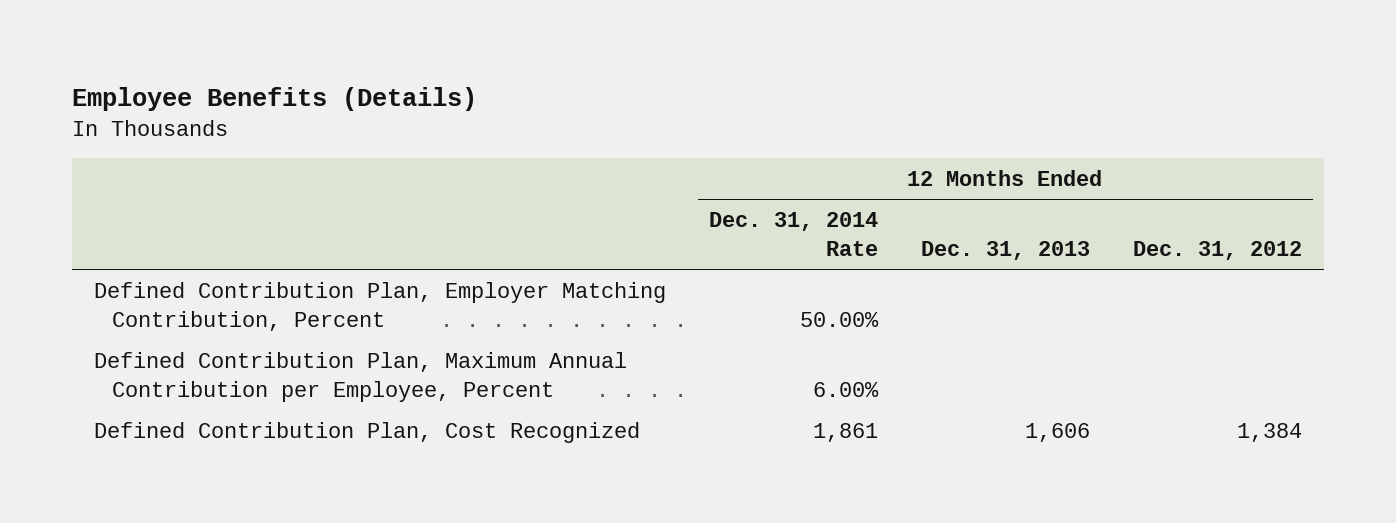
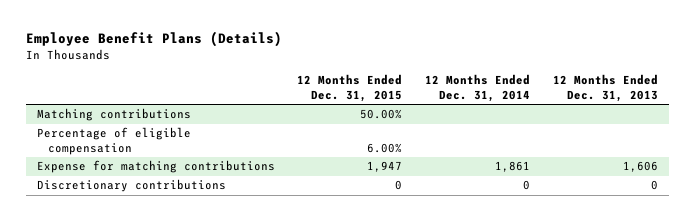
- Employee Benefits (Details)
+ Employee Benefit Plans (Details)
- | 12 Months Ended Dec. 31, 2014 Rate | 12 Months Ended Dec. 31, 2013 | 12 Months Ended Dec. 31, 2012
+ | 12 Months Ended Dec. 31, 2015 | 12 Months Ended Dec. 31, 2014 | 12 Months Ended Dec. 31, 2013
- Defined Contribution Plan, Employer Matching Contribution, Percent | 50.00% | |
- Defined Contribution Plan, Maximum Annual Contribution per Employee, Percent | 6.00% | |
- Defined Contribution Plan, Cost Recognized | 1,861 | 1,606 | 1,384
+ Matching contributions | 50.00% | |
+ Percentage of eligible compensation | 6.00% | |
+ Expense for matching contributions | 1,947 | 1,861 | 1,606
+ Discretionary contributions | 0 | 0 | 0

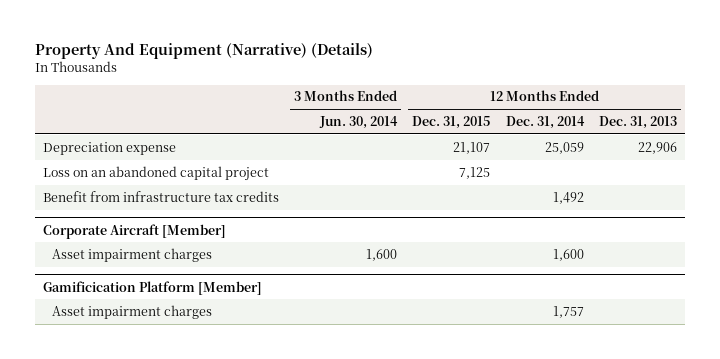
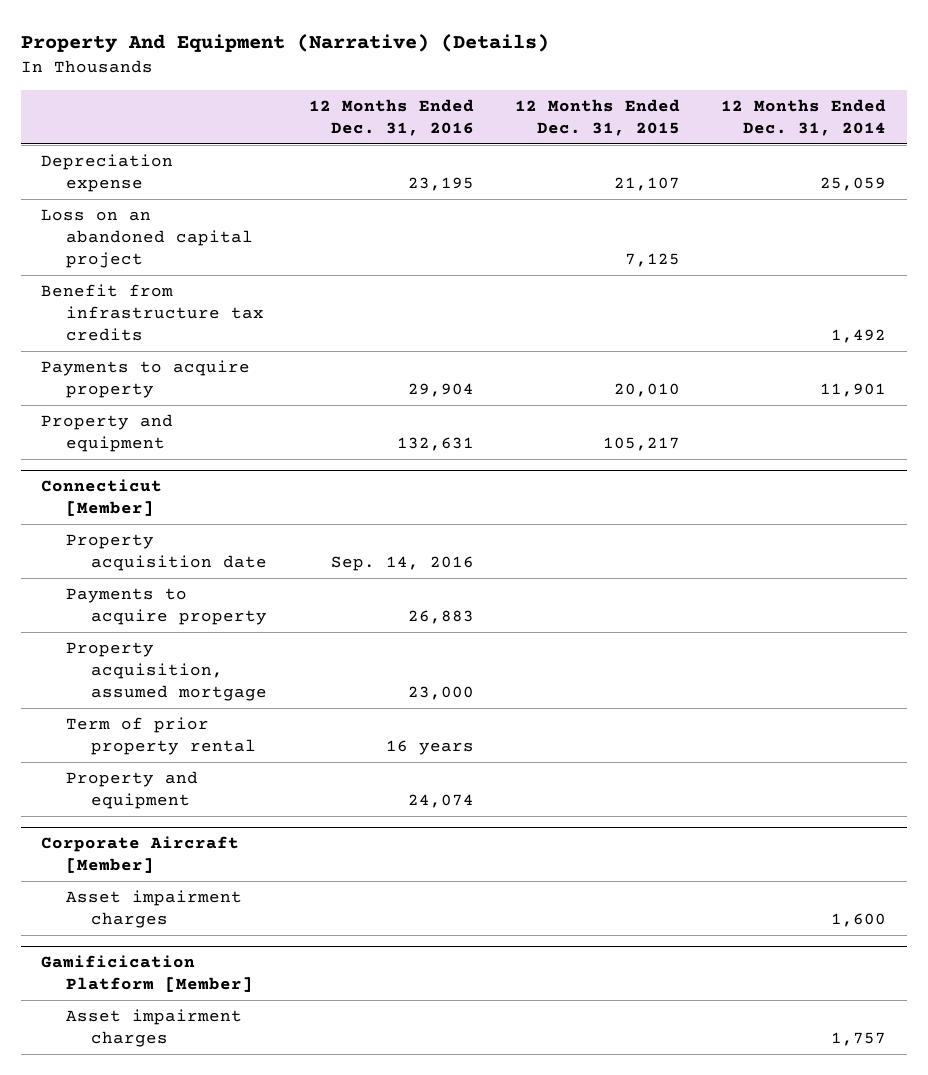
- | 3 Months Ended Jun. 30, 2014 | 12 Months Ended Dec. 31, 2015 | 12 Months Ended Dec. 31, 2014 | 12 Months Ended Dec. 31, 2013
+ | 12 Months Ended Dec. 31, 2016 | 12 Months Ended Dec. 31, 2015 | 12 Months Ended Dec. 31, 2014
+ Payments to acquire property | 29,904 | 20,010 | 11,901
+ Property and equipment | 132,631 | 105,217 |
+ Connecticut [Member]
+ Property acquisition date | Sep. 14, 2016 | |
+ Payments to acquire property | 26,883 | |
+ Property acquisition, assumed mortgage | 23,000 | |
+ Term of prior property rental | 16 years | |
+ Property and equipment | 24,074 | |

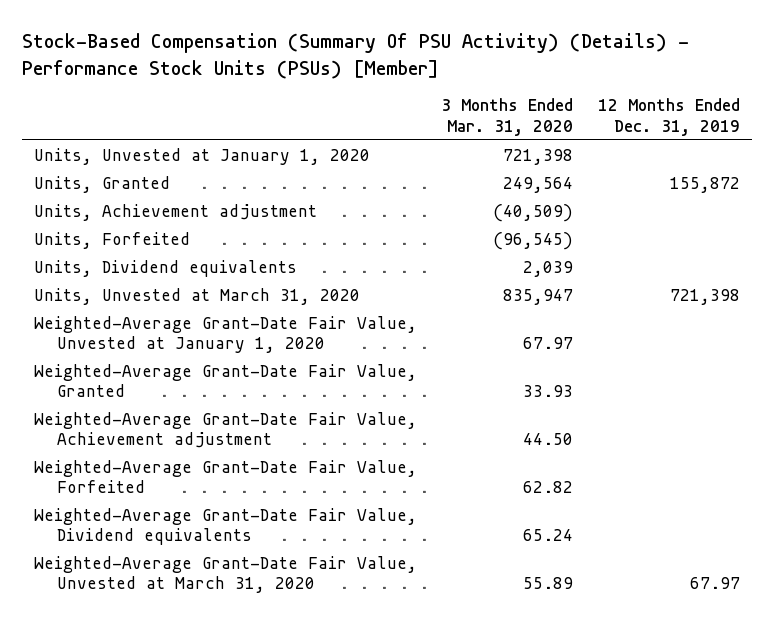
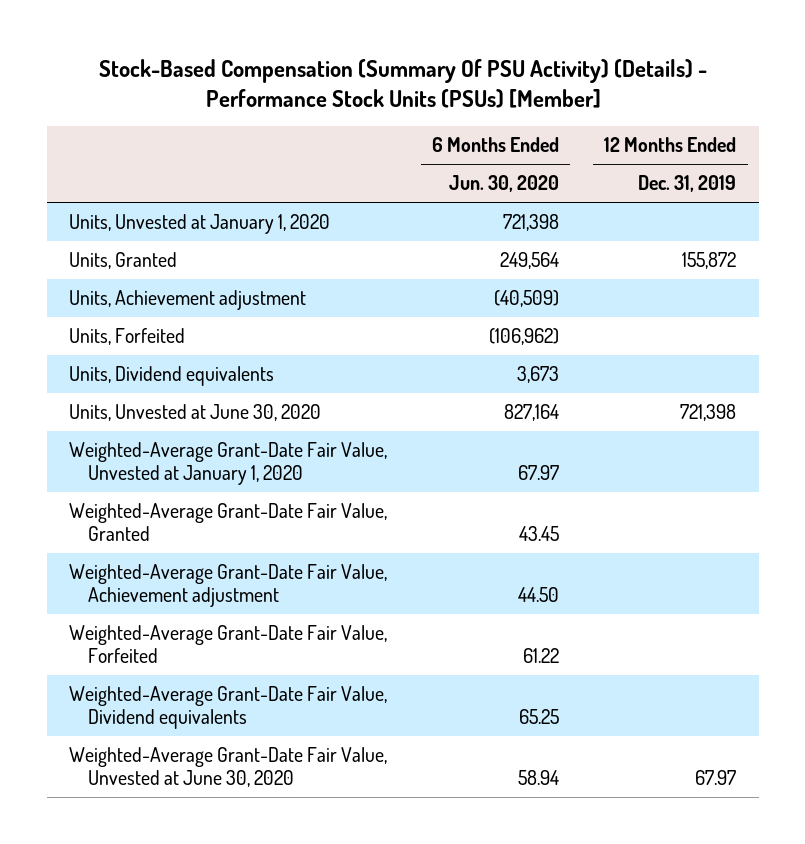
- | 3 Months Ended Mar. 31, 2020 | 12 Months Ended Dec. 31, 2019
+ | 6 Months Ended Jun. 30, 2020 | 12 Months Ended Dec. 31, 2019
- Units, Unvested at March 31, 2020 | 835,947 | 721,398
+ Units, Unvested at June 30, 2020 | 827,164 | 721,398
- Weighted-Average Grant-Date Fair Value, Unvested at March 31, 2020 | 55.89 | 67.97
+ Weighted-Average Grant-Date Fair Value, Unvested at June 30, 2020 | 58.94 | 67.97

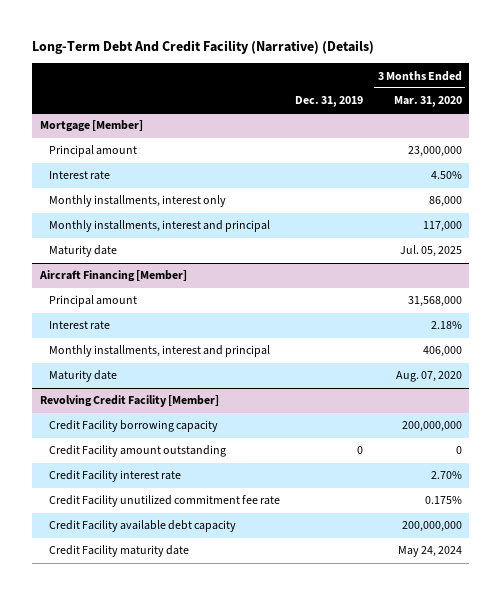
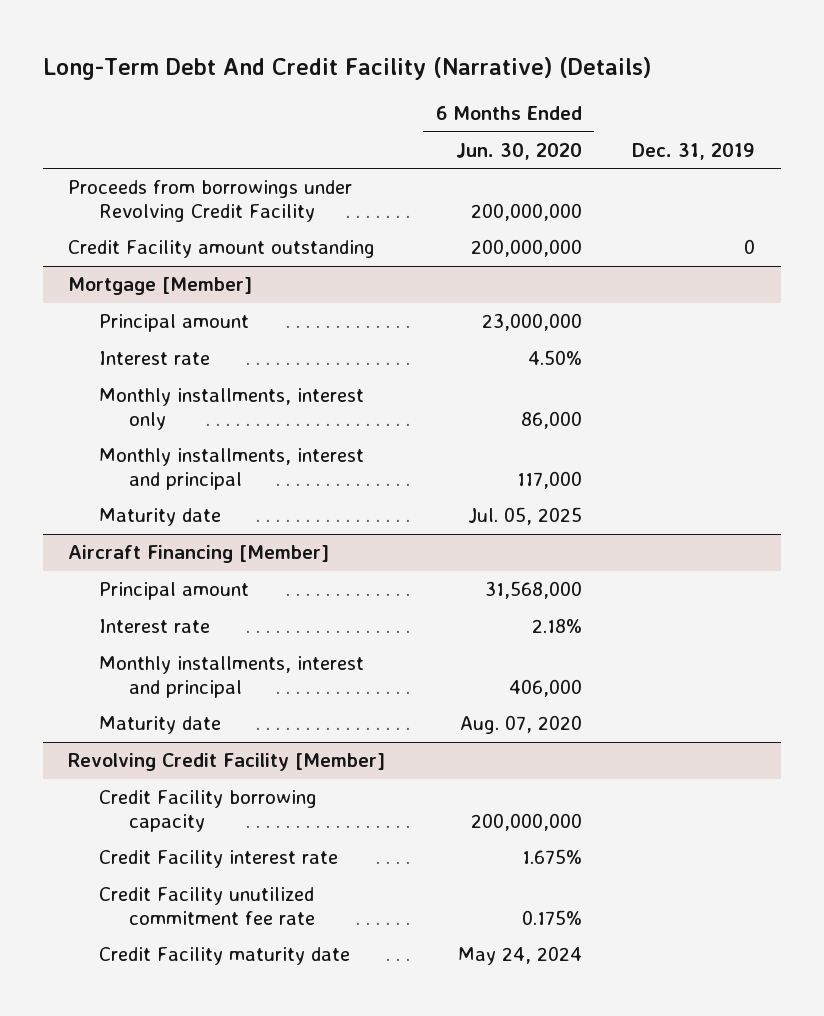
- | Dec. 31, 2019 | 3 Months Ended Mar. 31, 2020
+ | 6 Months Ended Jun. 30, 2020 | Dec. 31, 2019
+ Proceeds from borrowings under Revolving Credit Facility | 200,000,000 |
+ Credit Facility amount outstanding | 200,000,000 | 0
@ Revolving Credit Facility [Member]
- Credit Facility amount outstanding | 0 | 0
- Credit Facility available debt capacity | | 200,000,000

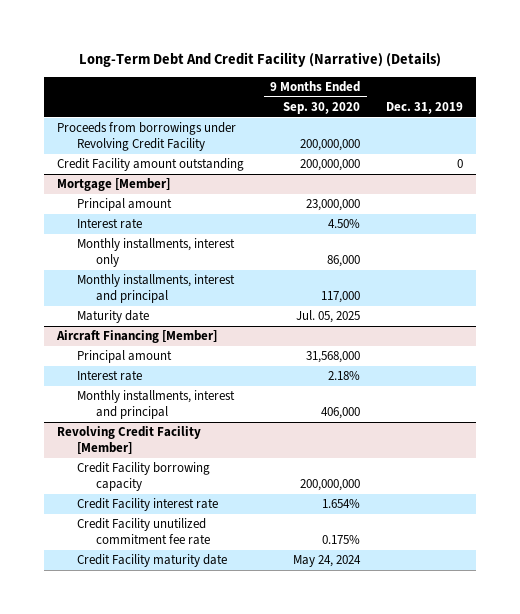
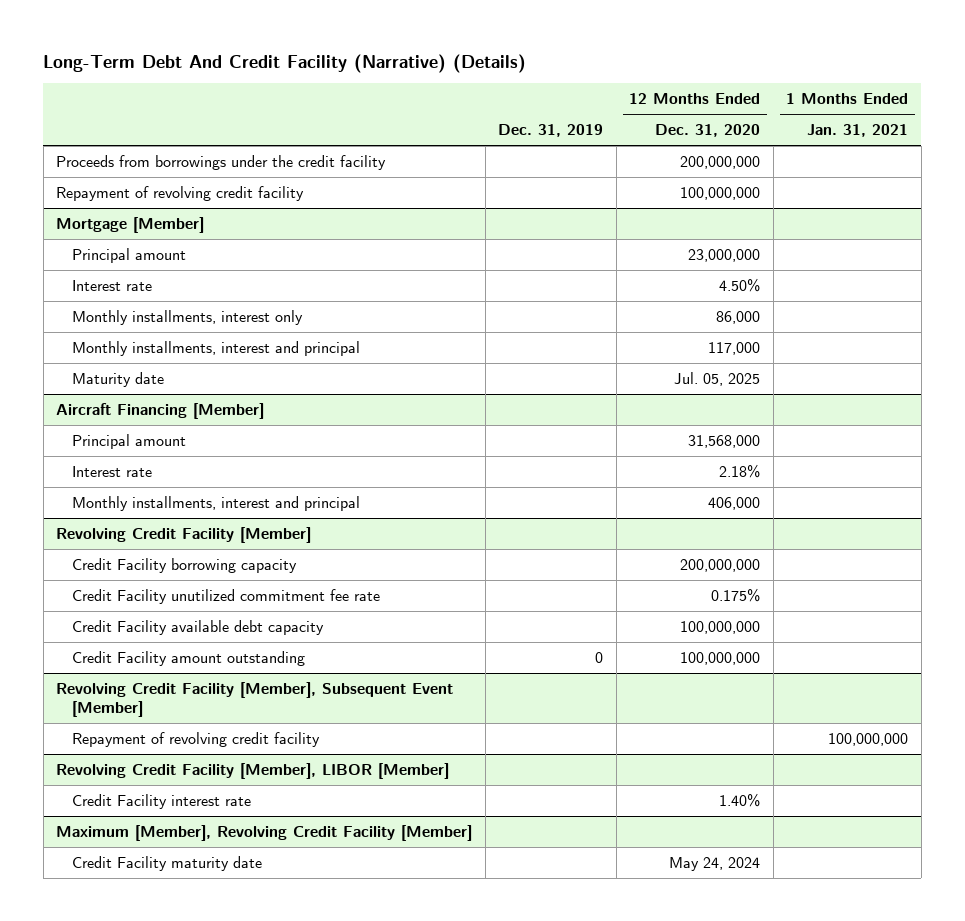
- | 9 Months Ended Sep. 30, 2020 | Dec. 31, 2019
+ | Dec. 31, 2019 | 12 Months Ended Dec. 31, 2020 | 1 Months Ended Jan. 31, 2021
- Proceeds from borrowings under Revolving Credit Facility | 200,000,000 |
- Credit Facility amount outstanding | 200,000,000 | 0
+ Proceeds from borrowings under the credit facility | | 200,000,000 |
+ Repayment of revolving credit facility | | 100,000,000 |
@ Revolving Credit Facility [Member]
- Credit Facility interest rate | 1.654% |
- Credit Facility maturity date | May 24, 2024 |
+ Credit Facility available debt capacity | | 100,000,000 |
+ Credit Facility amount outstanding | 0 | 100,000,000 |
+ Revolving Credit Facility [Member], Subsequent Event [Member]
+ Repayment of revolving credit facility | | | 100,000,000
+ Revolving Credit Facility [Member], LIBOR [Member]
+ Credit Facility interest rate | | 1.40% |
+ Maximum [Member], Revolving Credit Facility [Member]
+ Credit Facility maturity date | | May 24, 2024 |

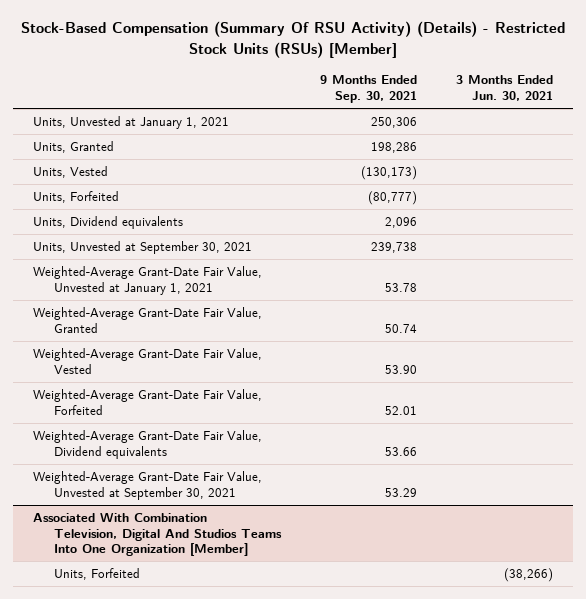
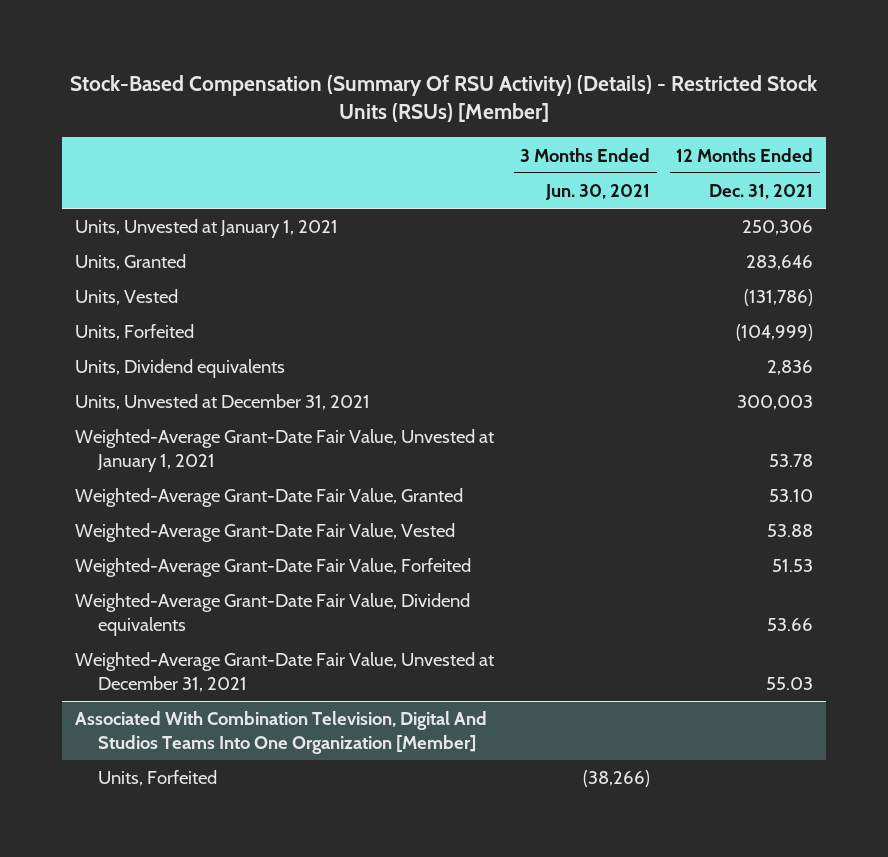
- | 9 Months Ended Sep. 30, 2021 | 3 Months Ended Jun. 30, 2021
+ | 3 Months Ended Jun. 30, 2021 | 12 Months Ended Dec. 31, 2021
- Units, Unvested at September 30, 2021 | 239,738 |
+ Units, Unvested at December 31, 2021 | | 300,003
- Weighted-Average Grant-Date Fair Value, Unvested at September 30, 2021 | 53.29 |
+ Weighted-Average Grant-Date Fair Value, Unvested at December 31, 2021 | | 55.03

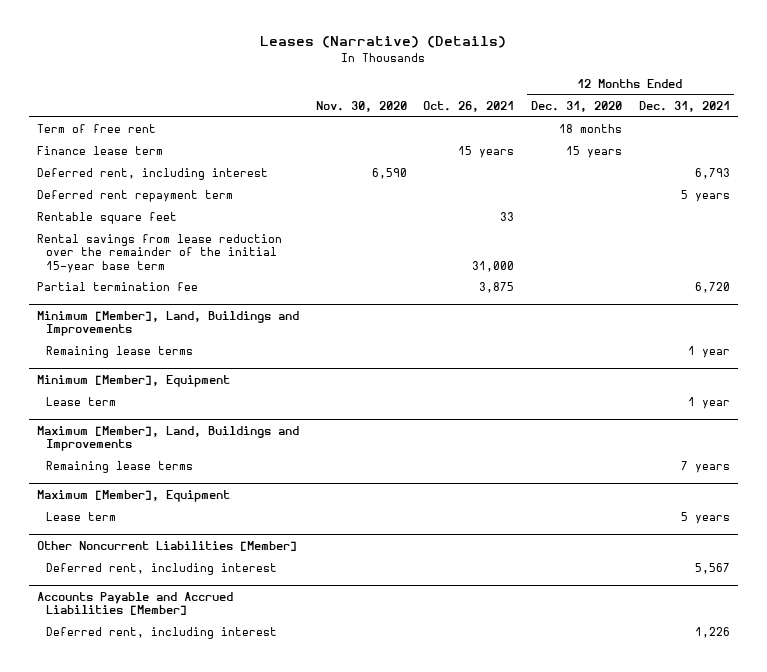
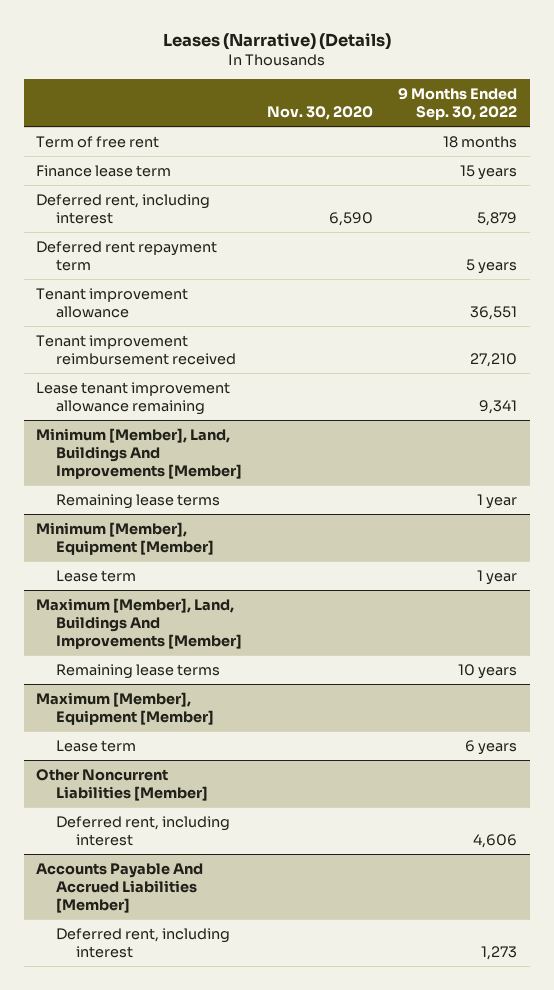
- | Nov. 30, 2020 | Oct. 26, 2021 | 12 Months Ended Dec. 31, 2020 | 12 Months Ended Dec. 31, 2021
+ | Nov. 30, 2020 | 9 Months Ended Sep. 30, 2022
- Rentable square feet | | 33 | |
- Rental savings from lease reduction over the remainder of the initial 15-year base term | | 31,000 | |
- Partial termination fee | | 3,875 | | 6,720
- Minimum [Member], Land, Buildings and Improvements
+ Tenant improvement allowance | | 36,551
+ Tenant improvement reimbursement received | | 27,210
+ Lease tenant improvement allowance remaining | | 9,341
+ Minimum [Member], Land, Buildings And Improvements [Member]
- Minimum [Member], Equipment
+ Minimum [Member], Equipment [Member]
- Maximum [Member], Land, Buildings and Improvements
+ Maximum [Member], Land, Buildings And Improvements [Member]
- Maximum [Member], Equipment
+ Maximum [Member], Equipment [Member]
- Accounts Payable and Accrued Liabilities [Member]
+ Accounts Payable And Accrued Liabilities [Member]

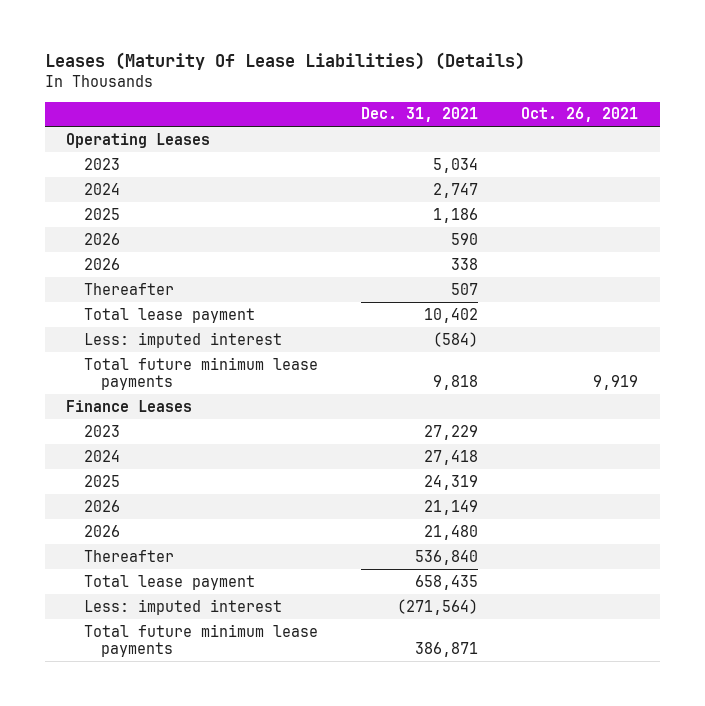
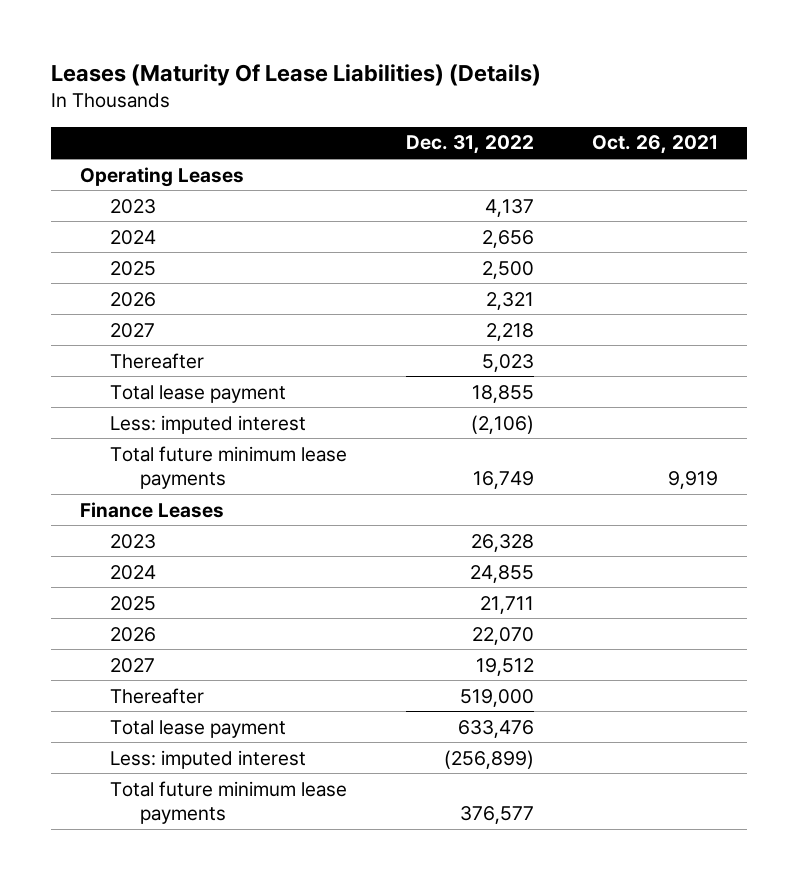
- | Dec. 31, 2021 | Oct. 26, 2021
+ | Dec. 31, 2022 | Oct. 26, 2021
- 2026 | 338 |
+ 2027 | 2,218 |
- 2026 | 21,480 |
+ 2027 | 19,512 |

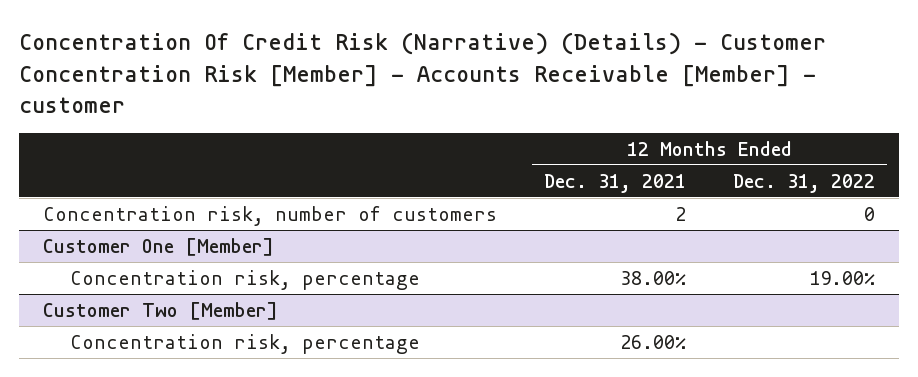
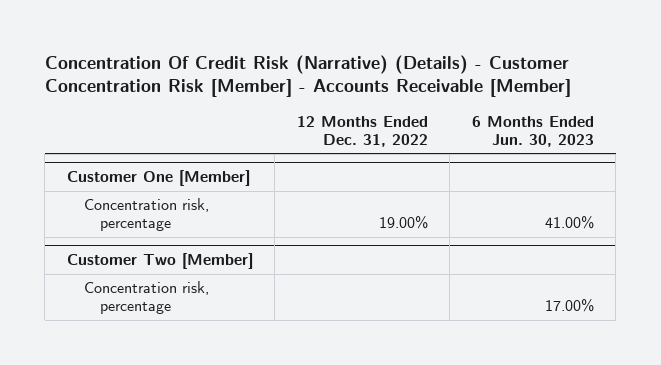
- Concentration Of Credit Risk (Narrative) (Details) - Customer Concentration Risk [Member] - Accounts Receivable [Member] - customer
+ Concentration Of Credit Risk (Narrative) (Details) - Customer Concentration Risk [Member] - Accounts Receivable [Member]
- | 12 Months Ended Dec. 31, 2021 | 12 Months Ended Dec. 31, 2022
+ | 12 Months Ended Dec. 31, 2022 | 6 Months Ended Jun. 30, 2023
- Concentration risk, number of customers | 2 | 0

